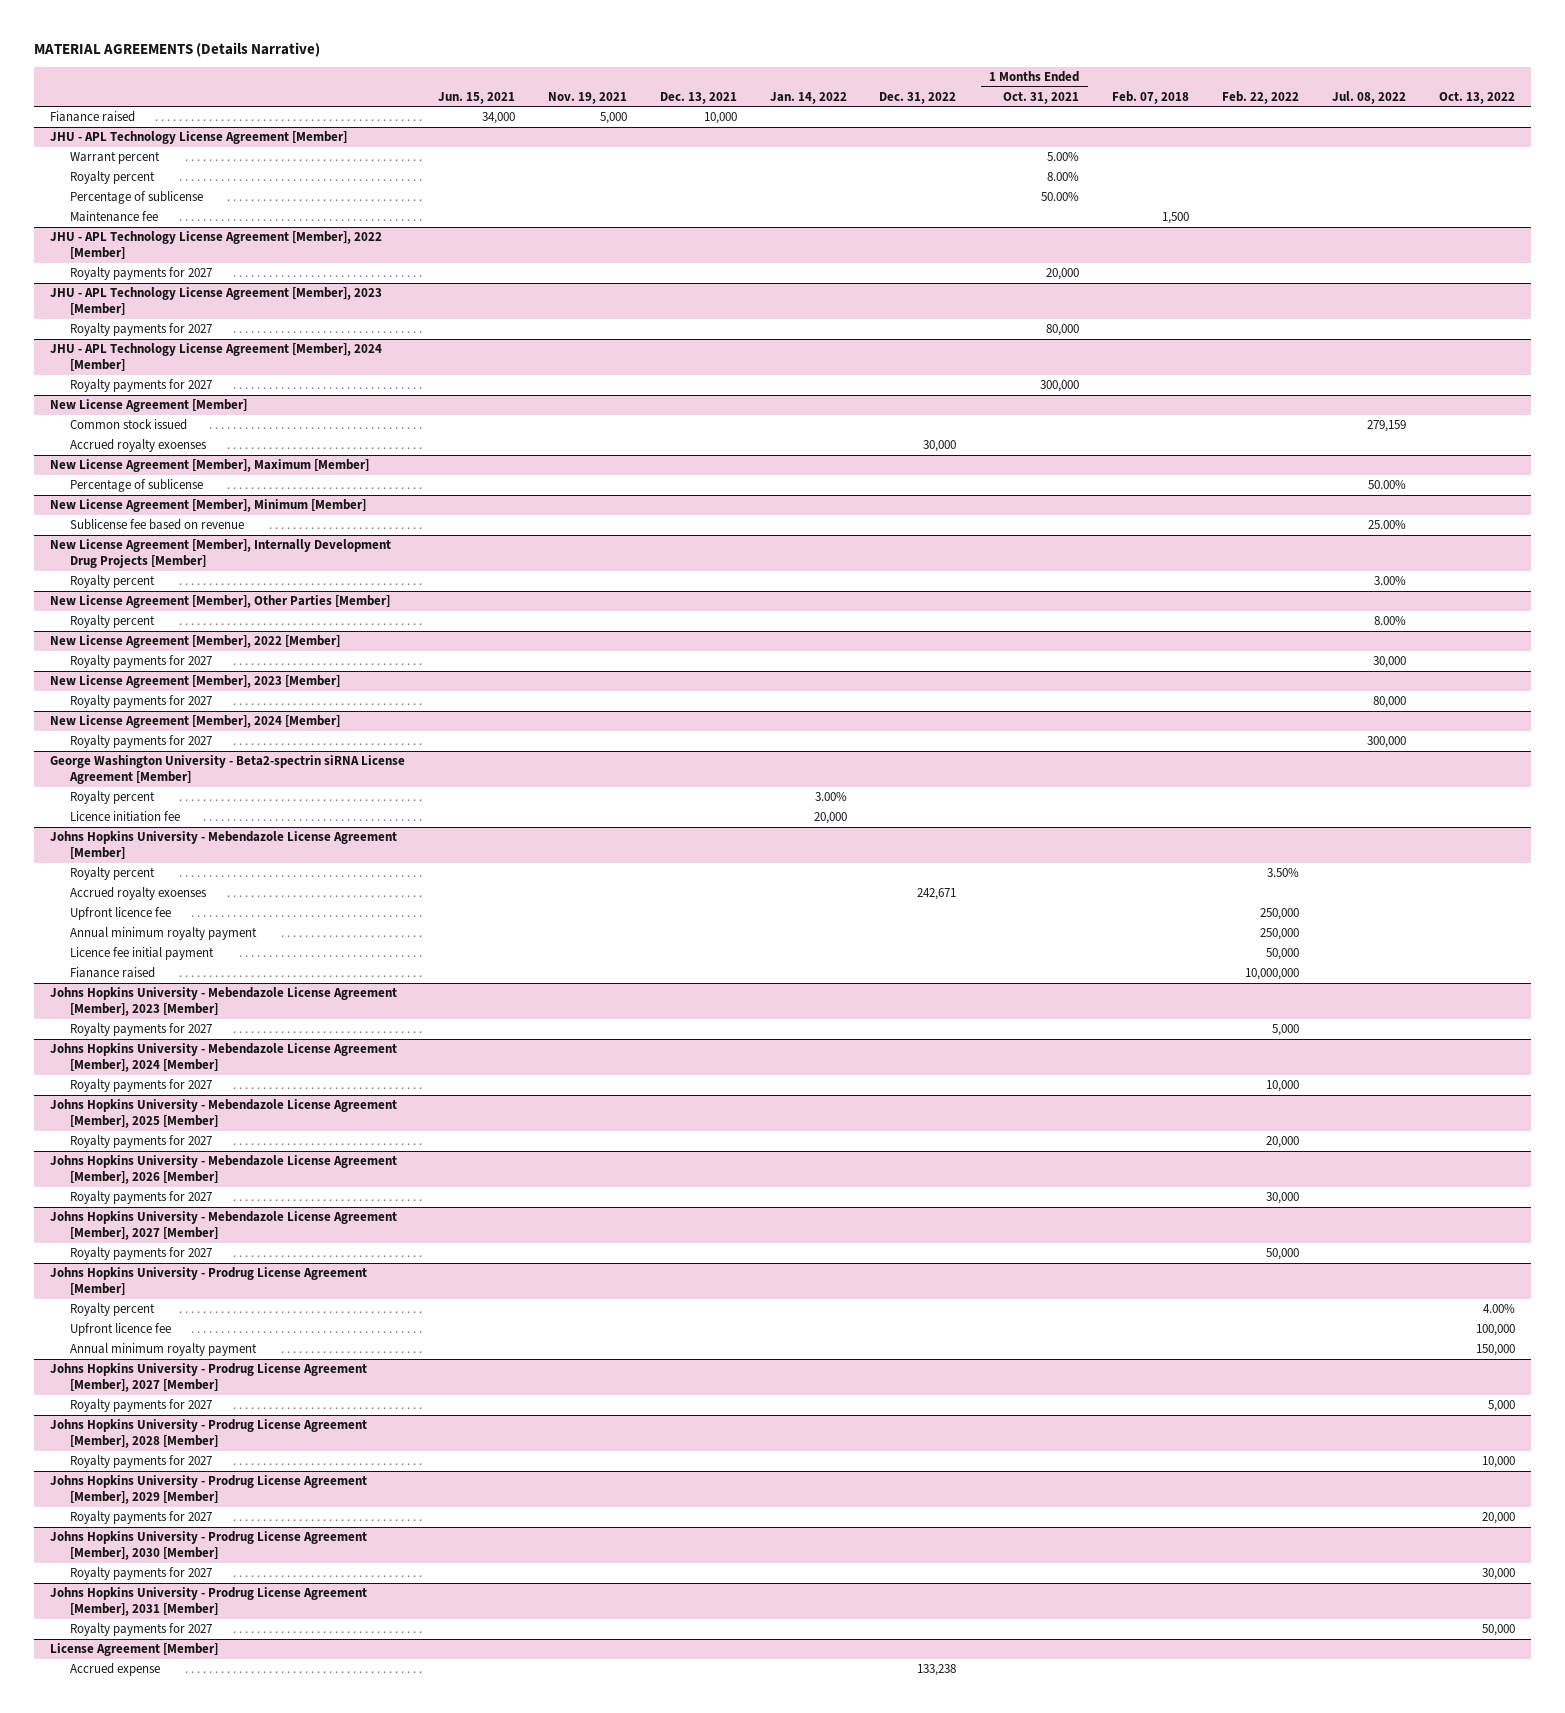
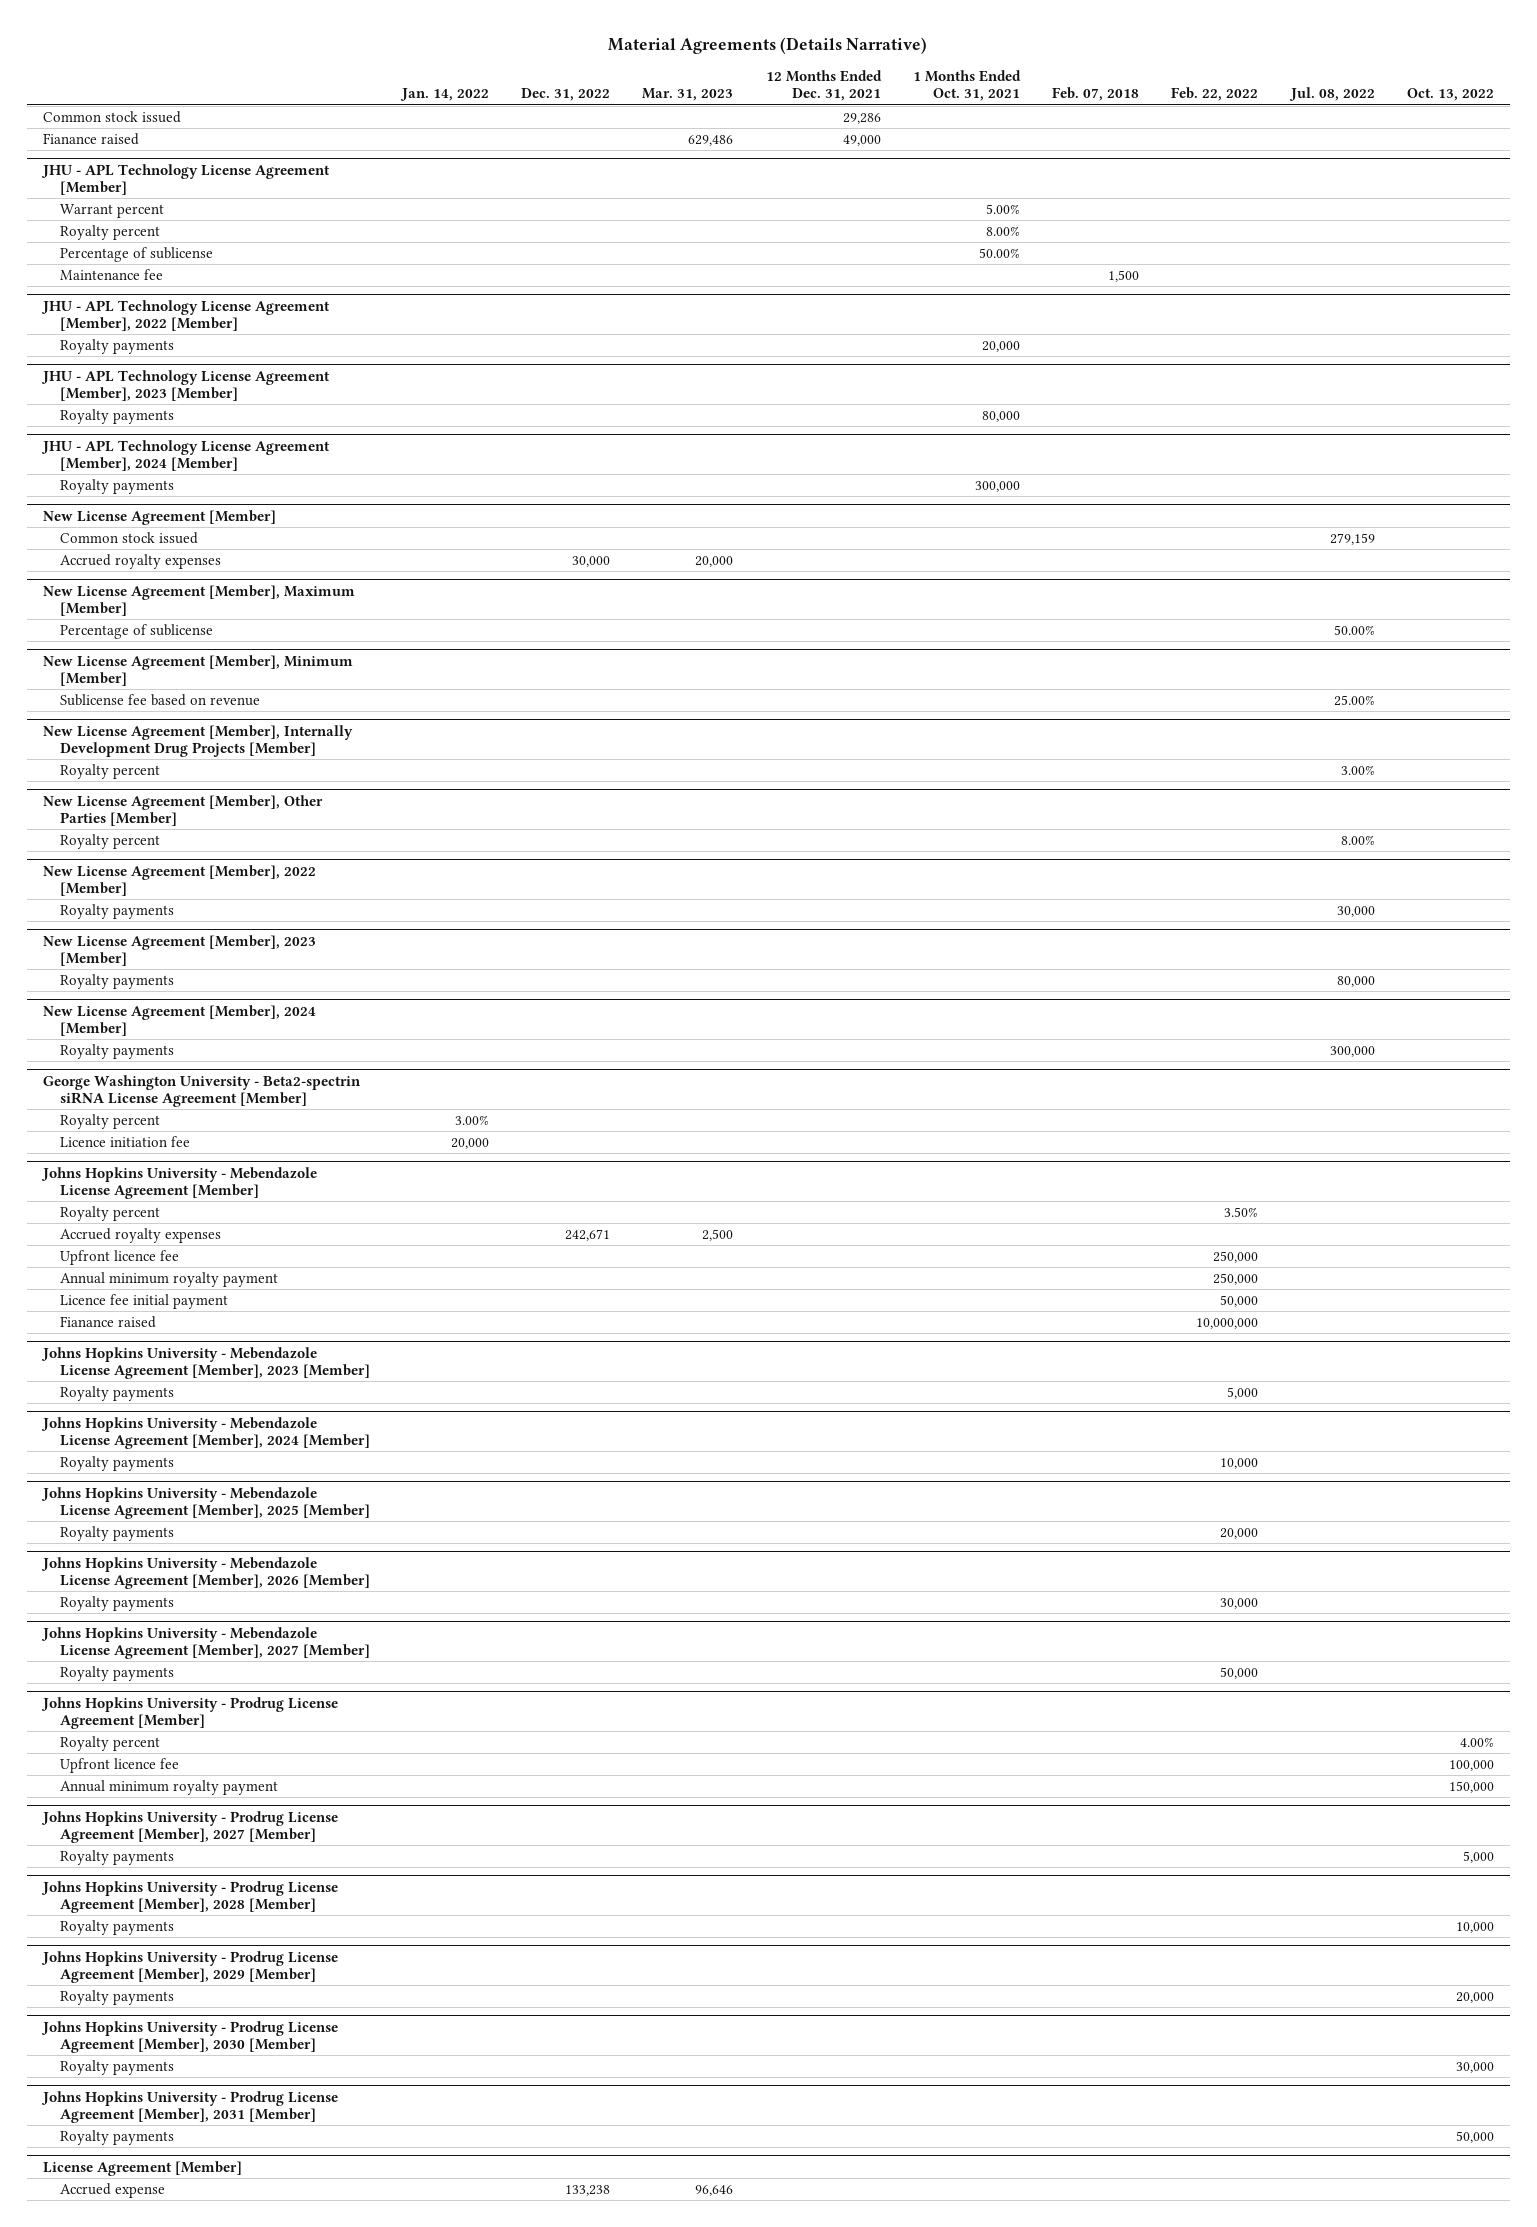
- MATERIAL AGREEMENTS (Details Narrative)
+ Material Agreements (Details Narrative)
- | Jun. 15, 2021 | Nov. 19, 2021 | Dec. 13, 2021 | Jan. 14, 2022 | Dec. 31, 2022 | 1 Months Ended Oct. 31, 2021 | Feb. 07, 2018 | Feb. 22, 2022 | Jul. 08, 2022 | Oct. 13, 2022
+ | Jan. 14, 2022 | Dec. 31, 2022 | Mar. 31, 2023 | 12 Months Ended Dec. 31, 2021 | 1 Months Ended Oct. 31, 2021 | Feb. 07, 2018 | Feb. 22, 2022 | Jul. 08, 2022 | Oct. 13, 2022
+ Common stock issued | | | | 29,286 | | | | |
@ JHU - APL Technology License Agreement [Member], 2022 [Member]
- Royalty payments for 2027 | | | | | | 20,000 | | | |
+ Royalty payments | | | | | 20,000 | | | |
@ JHU - APL Technology License Agreement [Member], 2023 [Member]
- Royalty payments for 2027 | | | | | | 80,000 | | | |
+ Royalty payments | | | | | 80,000 | | | |
@ JHU - APL Technology License Agreement [Member], 2024 [Member]
- Royalty payments for 2027 | | | | | | 300,000 | | | |
+ Royalty payments | | | | | 300,000 | | | |
@ New License Agreement [Member]
- Accrued royalty exoenses | | | | | 30,000 | | | | |
+ Accrued royalty expenses | | 30,000 | 20,000 | | | | | |
@ New License Agreement [Member], 2022 [Member]
- Royalty payments for 2027 | | | | | | | | | 30,000 |
+ Royalty payments | | | | | | | | 30,000 |
@ New License Agreement [Member], 2023 [Member]
- Royalty payments for 2027 | | | | | | | | | 80,000 |
+ Royalty payments | | | | | | | | 80,000 |
@ New License Agreement [Member], 2024 [Member]
- Royalty payments for 2027 | | | | | | | | | 300,000 |
+ Royalty payments | | | | | | | | 300,000 |
@ Johns Hopkins University - Mebendazole License Agreement [Member]
- Accrued royalty exoenses | | | | | 242,671 | | | | |
+ Accrued royalty expenses | | 242,671 | 2,500 | | | | | |
@ Johns Hopkins University - Mebendazole License Agreement [Member], 2023 [Member]
- Royalty payments for 2027 | | | | | | | | 5,000 | |
+ Royalty payments | | | | | | | 5,000 | |
@ Johns Hopkins University - Mebendazole License Agreement [Member], 2024 [Member]
- Royalty payments for 2027 | | | | | | | | 10,000 | |
+ Royalty payments | | | | | | | 10,000 | |
@ Johns Hopkins University - Mebendazole License Agreement [Member], 2025 [Member]
- Royalty payments for 2027 | | | | | | | | 20,000 | |
+ Royalty payments | | | | | | | 20,000 | |
@ Johns Hopkins University - Mebendazole License Agreement [Member], 2026 [Member]
- Royalty payments for 2027 | | | | | | | | 30,000 | |
+ Royalty payments | | | | | | | 30,000 | |
@ Johns Hopkins University - Mebendazole License Agreement [Member], 2027 [Member]
- Royalty payments for 2027 | | | | | | | | 50,000 | |
+ Royalty payments | | | | | | | 50,000 | |
@ Johns Hopkins University - Prodrug License Agreement [Member], 2027 [Member]
- Royalty payments for 2027 | | | | | | | | | | 5,000
+ Royalty payments | | | | | | | | | 5,000
@ Johns Hopkins University - Prodrug License Agreement [Member], 2028 [Member]
- Royalty payments for 2027 | | | | | | | | | | 10,000
+ Royalty payments | | | | | | | | | 10,000
@ Johns Hopkins University - Prodrug License Agreement [Member], 2029 [Member]
- Royalty payments for 2027 | | | | | | | | | | 20,000
+ Royalty payments | | | | | | | | | 20,000
@ Johns Hopkins University - Prodrug License Agreement [Member], 2030 [Member]
- Royalty payments for 2027 | | | | | | | | | | 30,000
+ Royalty payments | | | | | | | | | 30,000
@ Johns Hopkins University - Prodrug License Agreement [Member], 2031 [Member]
- Royalty payments for 2027 | | | | | | | | | | 50,000
+ Royalty payments | | | | | | | | | 50,000

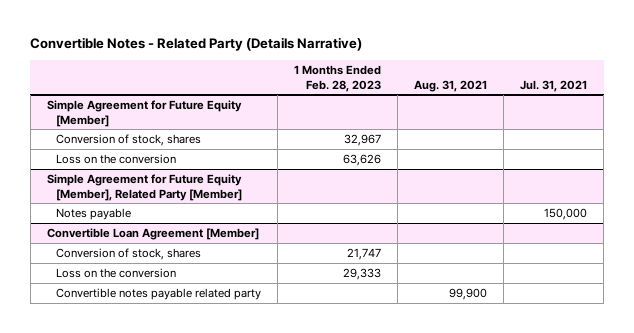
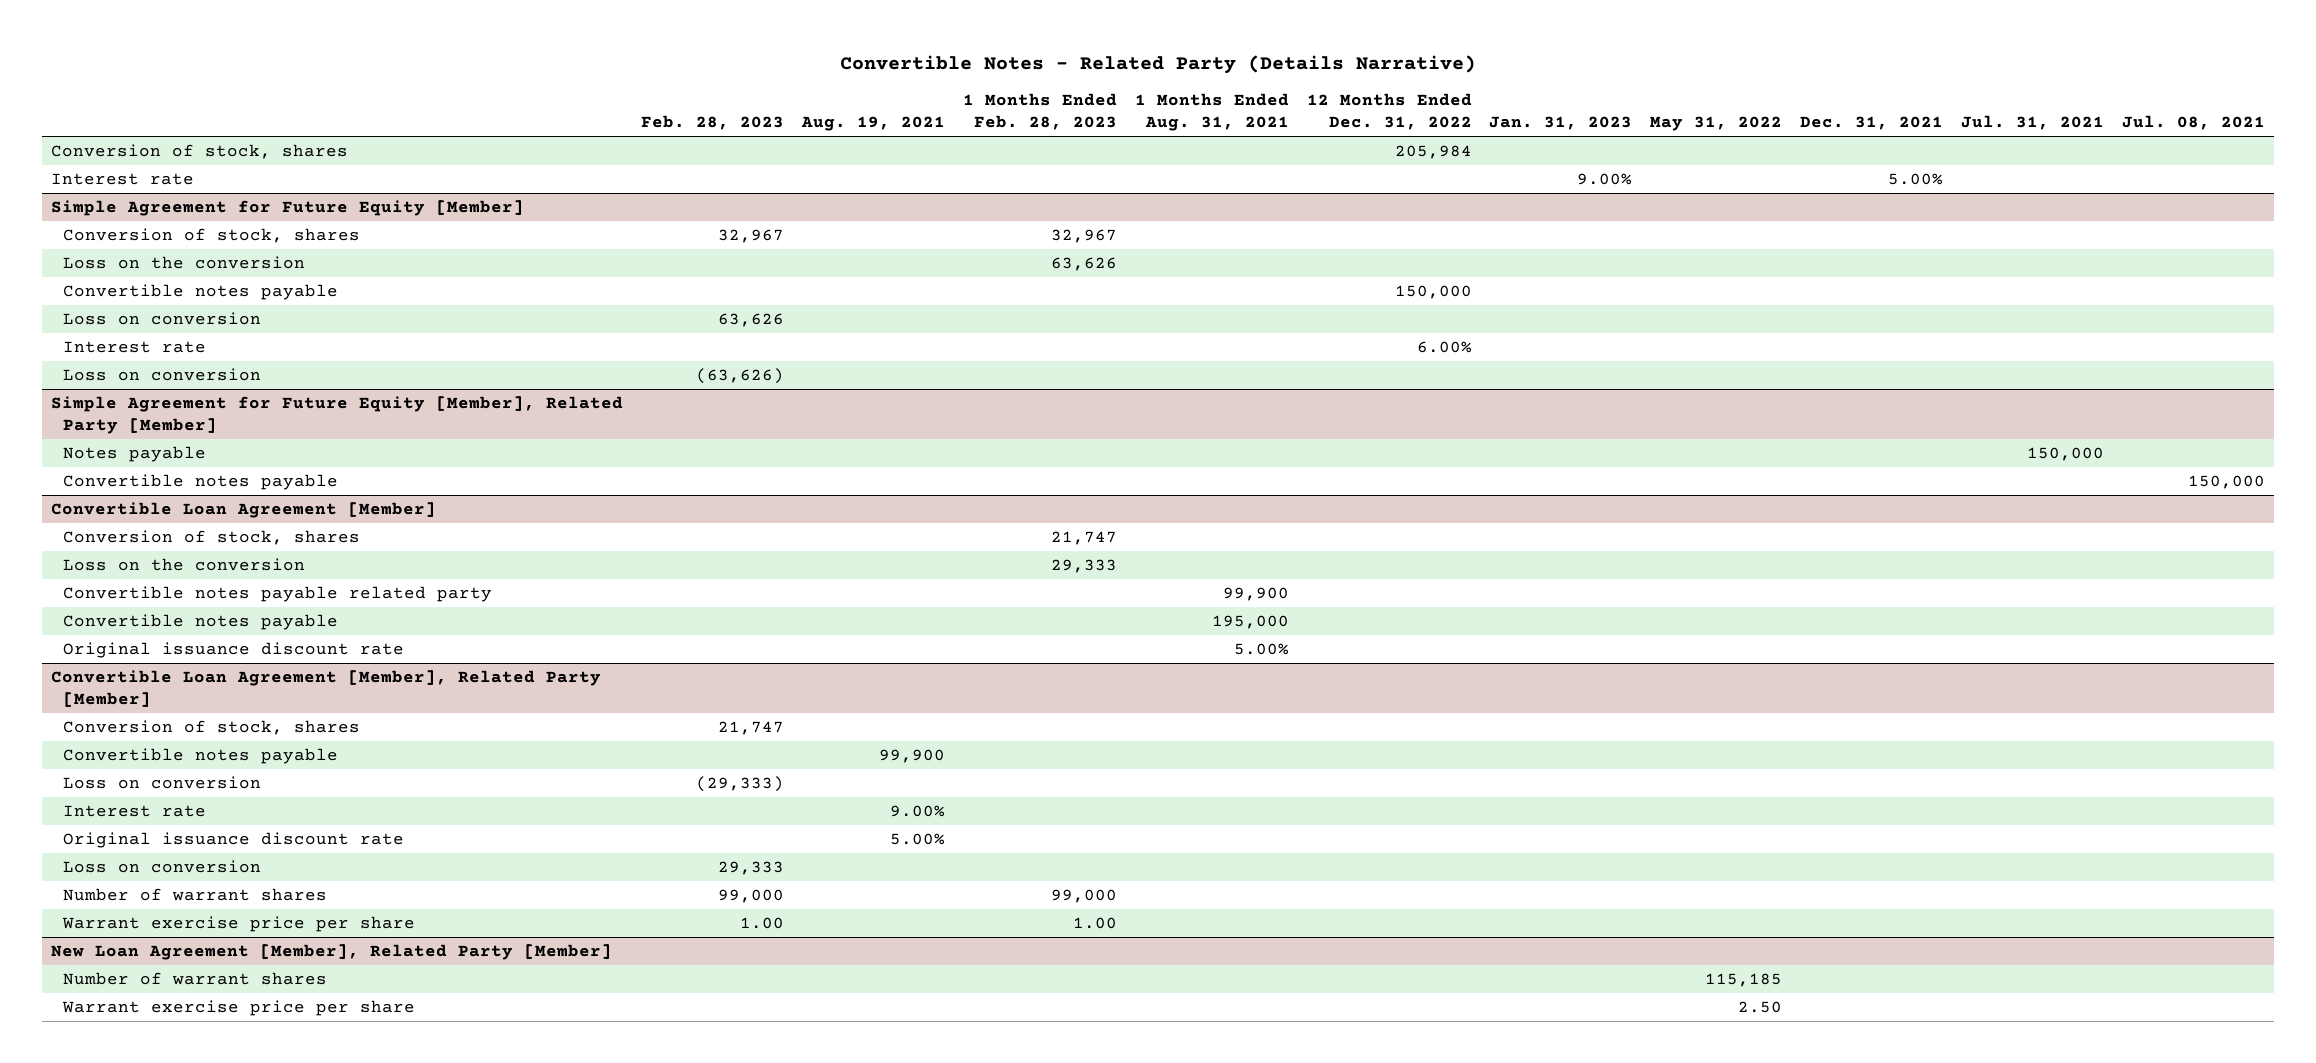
- | 1 Months Ended Feb. 28, 2023 | Aug. 31, 2021 | Jul. 31, 2021
+ | Feb. 28, 2023 | Aug. 19, 2021 | 1 Months Ended Feb. 28, 2023 | 1 Months Ended Aug. 31, 2021 | 12 Months Ended Dec. 31, 2022 | Jan. 31, 2023 | May 31, 2022 | Dec. 31, 2021 | Jul. 31, 2021 | Jul. 08, 2021
+ Conversion of stock, shares | | | | | 205,984 | | | | |
+ Interest rate | | | | | | 9.00% | | 5.00% | |
@ Simple Agreement for Future Equity [Member]
+ Convertible notes payable | | | | | 150,000 | | | | |
+ Loss on conversion | 63,626 | | | | | | | | |
+ Interest rate | | | | | 6.00% | | | | |
+ Loss on conversion | (63,626) | | | | | | | | |
@ Simple Agreement for Future Equity [Member], Related Party [Member]
+ Convertible notes payable | | | | | | | | | | 150,000
@ Convertible Loan Agreement [Member]
+ Convertible notes payable | | | | 195,000 | | | | | |
+ Original issuance discount rate | | | | 5.00% | | | | | |
+ Convertible Loan Agreement [Member], Related Party [Member]
+ Conversion of stock, shares | 21,747 | | | | | | | | |
+ Convertible notes payable | | 99,900 | | | | | | | |
+ Loss on conversion | (29,333) | | | | | | | | |
+ Interest rate | | 9.00% | | | | | | | |
+ Original issuance discount rate | | 5.00% | | | | | | | |
+ Loss on conversion | 29,333 | | | | | | | | |
+ Number of warrant shares | 99,000 | | 99,000 | | | | | | |
+ Warrant exercise price per share | 1.00 | | 1.00 | | | | | | |
+ New Loan Agreement [Member], Related Party [Member]
+ Number of warrant shares | | | | | | | 115,185 | | |
+ Warrant exercise price per share | | | | | | | 2.50 | | |

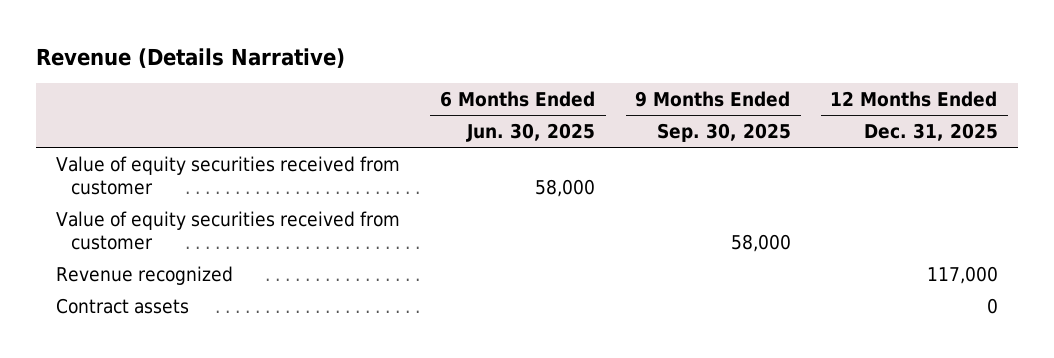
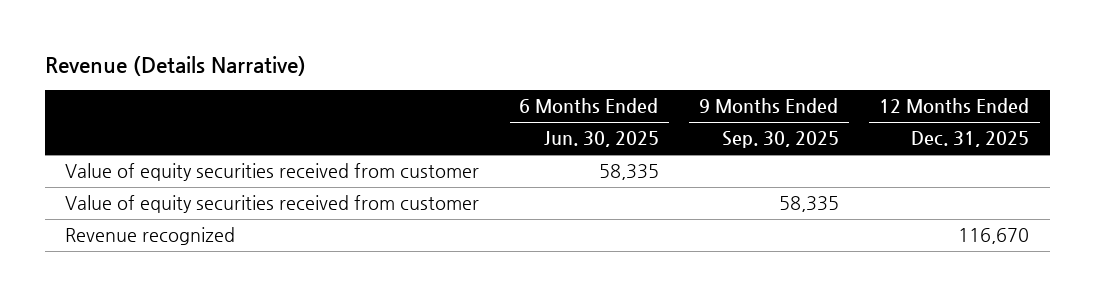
- Value of equity securities received from customer | 58,000 | |
- Value of equity securities received from customer | | 58,000 |
- Revenue recognized | | | 117,000
- Contract assets | | | 0
+ Value of equity securities received from customer | 58,335 | |
+ Value of equity securities received from customer | | 58,335 |
+ Revenue recognized | | | 116,670

